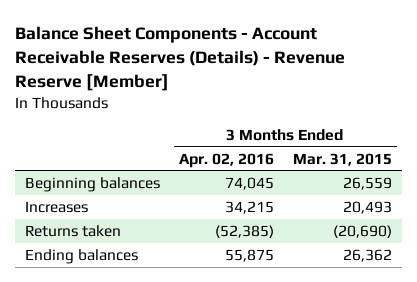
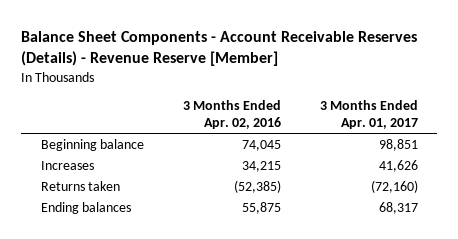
- | 3 Months Ended Apr. 02, 2016 | 3 Months Ended Mar. 31, 2015
+ | 3 Months Ended Apr. 02, 2016 | 3 Months Ended Apr. 01, 2017
- Beginning balances | 74,045 | 26,559
+ Beginning balance | 74,045 | 98,851

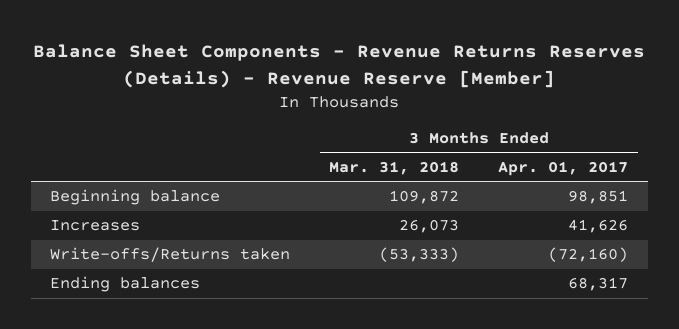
- Balance Sheet Components - Account Receivable Reserves (Details) - Revenue Reserve [Member]
+ Balance Sheet Components - Revenue Returns Reserves (Details) - Revenue Reserve [Member]
- | 3 Months Ended Apr. 02, 2016 | 3 Months Ended Apr. 01, 2017
+ | 3 Months Ended Mar. 31, 2018 | 3 Months Ended Apr. 01, 2017
- Returns taken | (52,385) | (72,160)
+ Write-offs/Returns taken | (53,333) | (72,160)

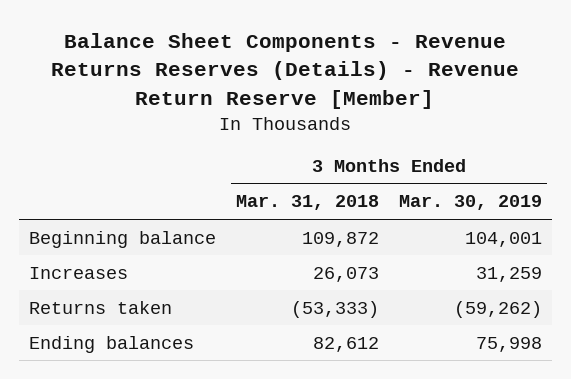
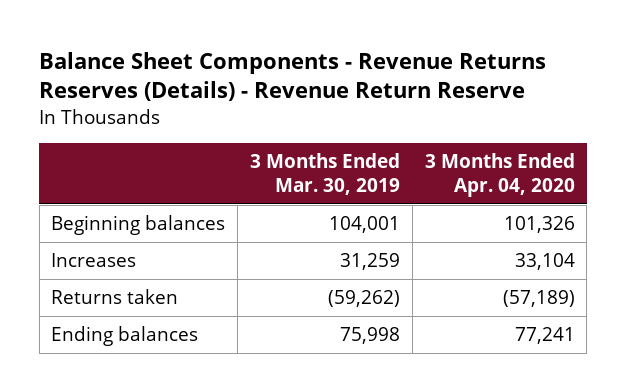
- Balance Sheet Components - Revenue Returns Reserves (Details) - Revenue Return Reserve [Member]
+ Balance Sheet Components - Revenue Returns Reserves (Details) - Revenue Return Reserve
- | 3 Months Ended Mar. 31, 2018 | 3 Months Ended Mar. 30, 2019
+ | 3 Months Ended Mar. 30, 2019 | 3 Months Ended Apr. 04, 2020
- Beginning balance | 109,872 | 104,001
+ Beginning balances | 104,001 | 101,326

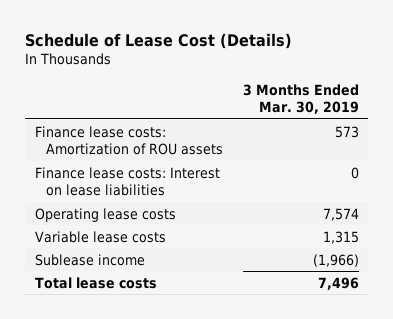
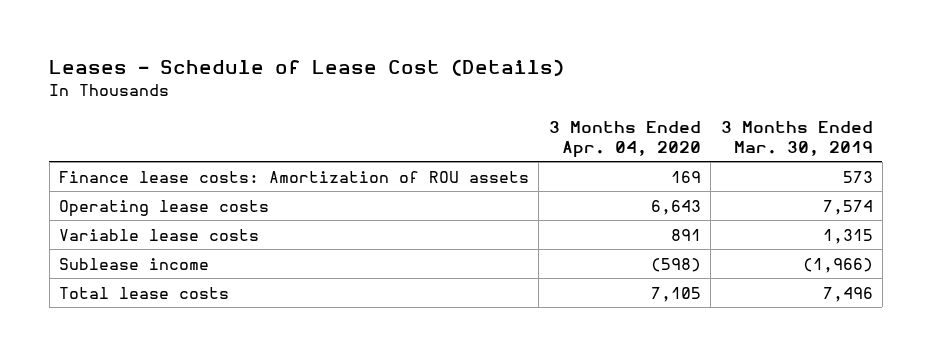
- Schedule of Lease Cost (Details)
+ Leases - Schedule of Lease Cost (Details)
- | 3 Months Ended Mar. 30, 2019
+ | 3 Months Ended Apr. 04, 2020 | 3 Months Ended Mar. 30, 2019
- Finance lease costs: Interest on lease liabilities | 0

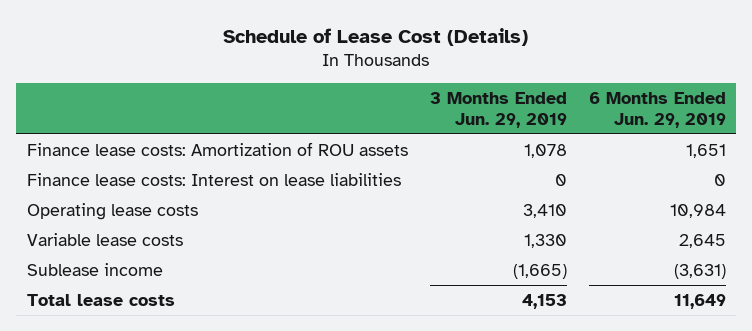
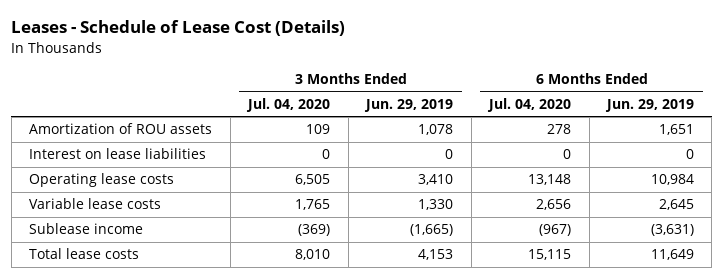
- Schedule of Lease Cost (Details)
+ Leases - Schedule of Lease Cost (Details)
- | 3 Months Ended Jun. 29, 2019 | 6 Months Ended Jun. 29, 2019
+ | 3 Months Ended Jul. 04, 2020 | 3 Months Ended Jun. 29, 2019 | 6 Months Ended Jul. 04, 2020 | 6 Months Ended Jun. 29, 2019
- Finance lease costs: Amortization of ROU assets | 1,078 | 1,651
- Finance lease costs: Interest on lease liabilities | 0 | 0
+ Amortization of ROU assets | 109 | 1,078 | 278 | 1,651
+ Interest on lease liabilities | 0 | 0 | 0 | 0

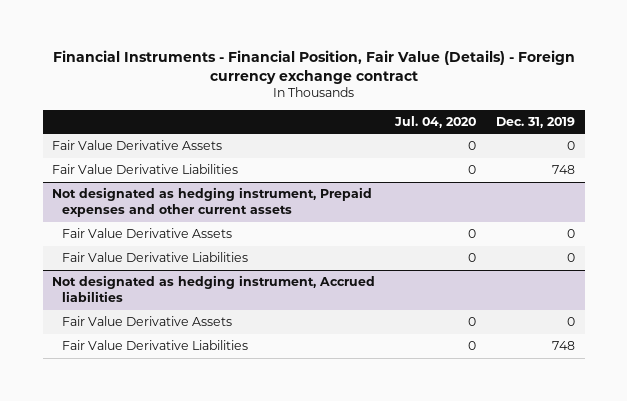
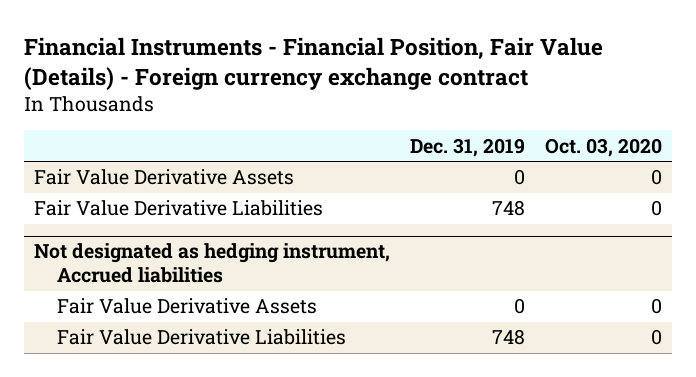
- | Jul. 04, 2020 | Dec. 31, 2019
+ | Dec. 31, 2019 | Oct. 03, 2020
- Not designated as hedging instrument, Prepaid expenses and other current assets
- Fair Value Derivative Assets | 0 | 0
- Fair Value Derivative Liabilities | 0 | 0

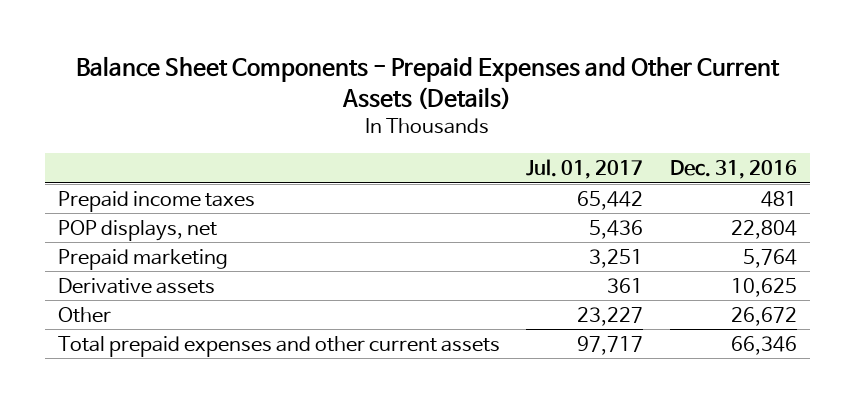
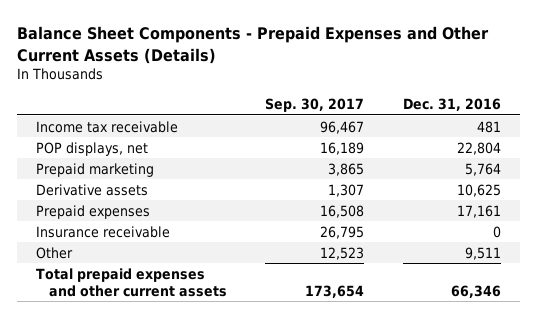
- | Jul. 01, 2017 | Dec. 31, 2016
+ | Sep. 30, 2017 | Dec. 31, 2016
- Prepaid income taxes | 65,442 | 481
+ Income tax receivable | 96,467 | 481
- Other | 23,227 | 26,672
+ Prepaid expenses | 16,508 | 17,161
+ Insurance receivable | 26,795 | 0
+ Other | 12,523 | 9,511

